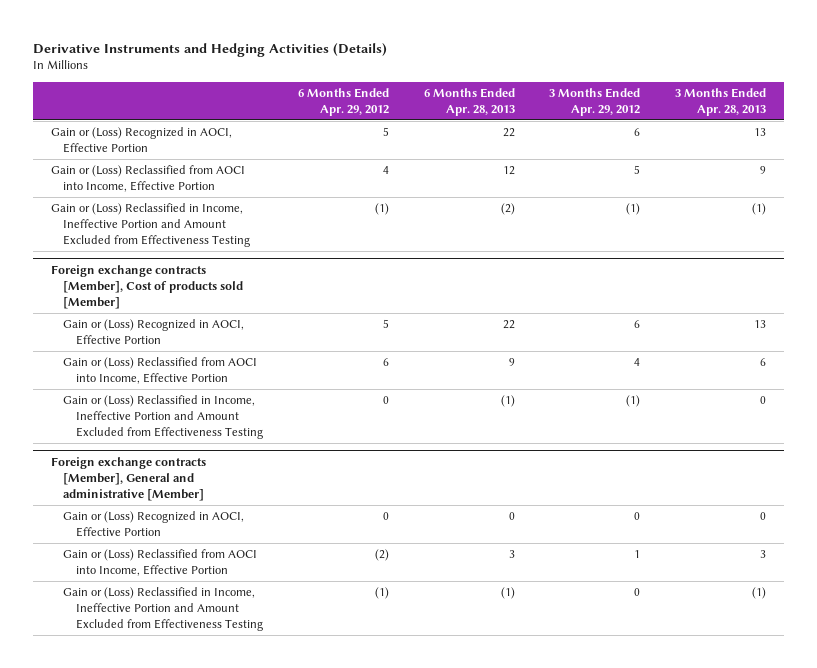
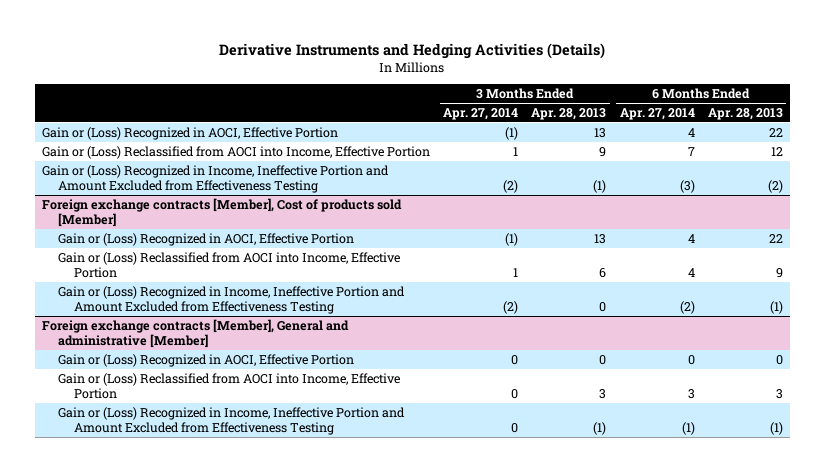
- | 6 Months Ended Apr. 29, 2012 | 6 Months Ended Apr. 28, 2013 | 3 Months Ended Apr. 29, 2012 | 3 Months Ended Apr. 28, 2013
+ | 3 Months Ended Apr. 27, 2014 | 3 Months Ended Apr. 28, 2013 | 6 Months Ended Apr. 27, 2014 | 6 Months Ended Apr. 28, 2013
- Gain or (Loss) Reclassified in Income, Ineffective Portion and Amount Excluded from Effectiveness Testing | (1) | (2) | (1) | (1)
+ Gain or (Loss) Recognized in Income, Ineffective Portion and Amount Excluded from Effectiveness Testing | (2) | (1) | (3) | (2)
@ Foreign exchange contracts [Member], Cost of products sold [Member]
- Gain or (Loss) Reclassified in Income, Ineffective Portion and Amount Excluded from Effectiveness Testing | 0 | (1) | (1) | 0
+ Gain or (Loss) Recognized in Income, Ineffective Portion and Amount Excluded from Effectiveness Testing | (2) | 0 | (2) | (1)
@ Foreign exchange contracts [Member], General and administrative [Member]
- Gain or (Loss) Reclassified in Income, Ineffective Portion and Amount Excluded from Effectiveness Testing | (1) | (1) | 0 | (1)
+ Gain or (Loss) Recognized in Income, Ineffective Portion and Amount Excluded from Effectiveness Testing | 0 | (1) | (1) | (1)

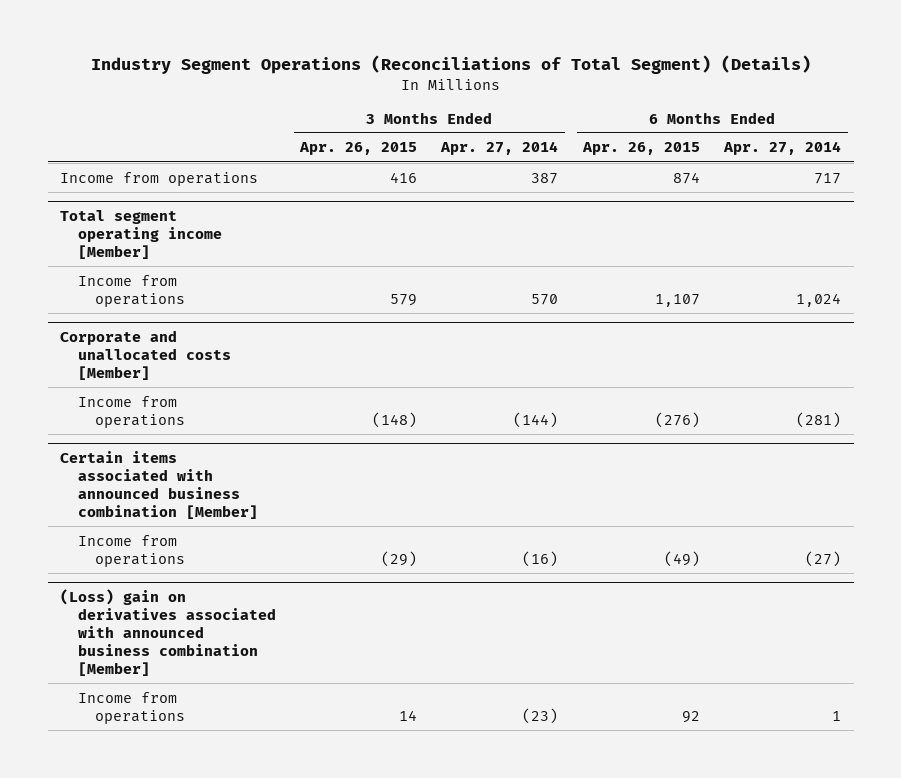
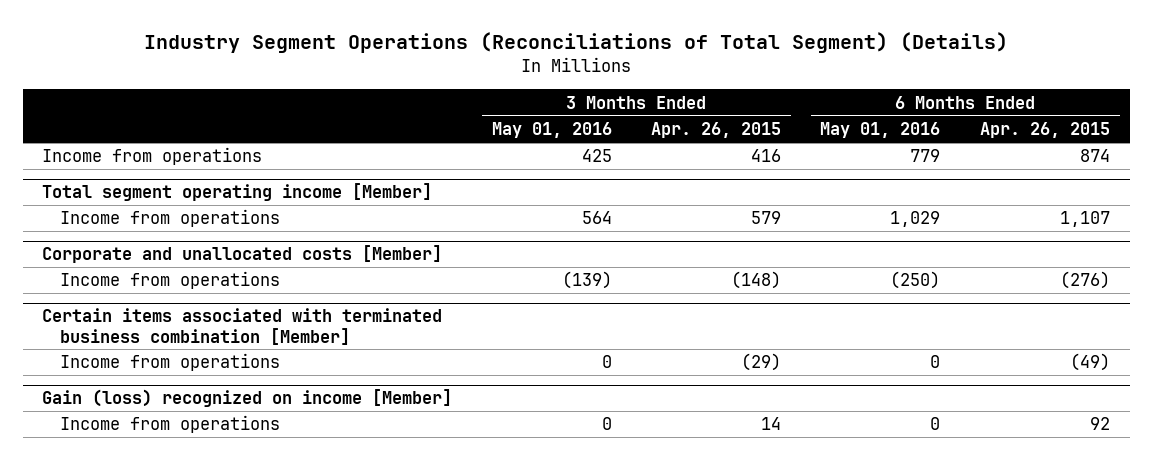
- | 3 Months Ended Apr. 26, 2015 | 3 Months Ended Apr. 27, 2014 | 6 Months Ended Apr. 26, 2015 | 6 Months Ended Apr. 27, 2014
+ | 3 Months Ended May 01, 2016 | 3 Months Ended Apr. 26, 2015 | 6 Months Ended May 01, 2016 | 6 Months Ended Apr. 26, 2015
- Certain items associated with announced business combination [Member]
+ Certain items associated with terminated business combination [Member]
- (Loss) gain on derivatives associated with announced business combination [Member]
+ Gain (loss) recognized on income [Member]

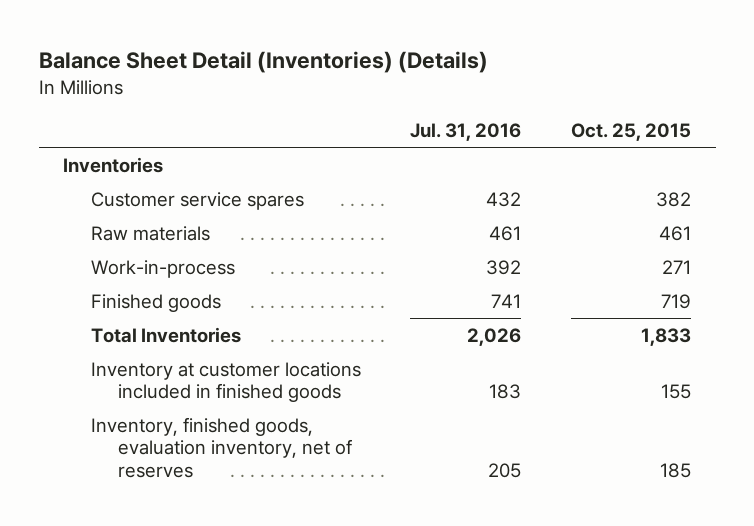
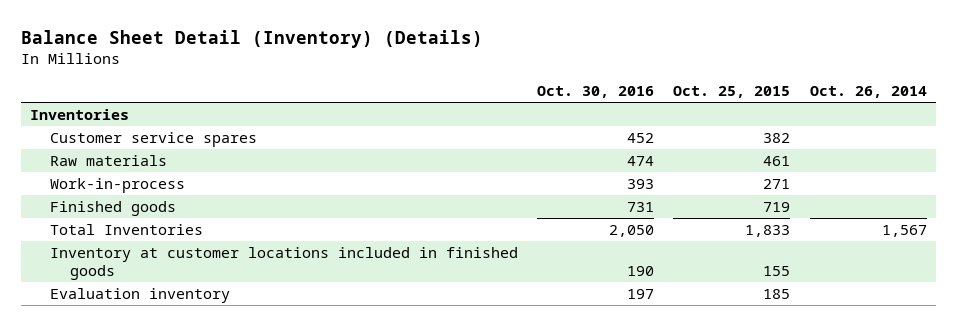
- Balance Sheet Detail (Inventories) (Details)
+ Balance Sheet Detail (Inventory) (Details)
- | Jul. 31, 2016 | Oct. 25, 2015
+ | Oct. 30, 2016 | Oct. 25, 2015 | Oct. 26, 2014
- Inventory, finished goods, evaluation inventory, net of reserves | 205 | 185
+ Evaluation inventory | 197 | 185 |

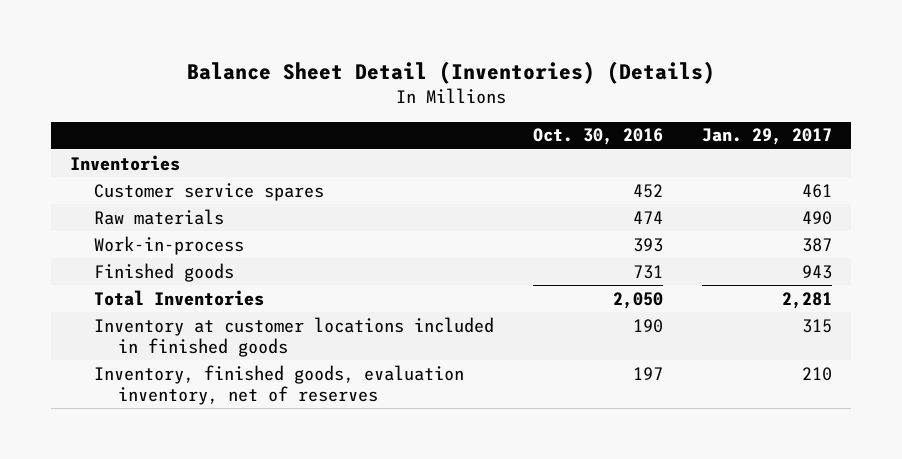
- Balance Sheet Detail (Inventory) (Details)
+ Balance Sheet Detail (Inventories) (Details)
- | Oct. 30, 2016 | Oct. 25, 2015 | Oct. 26, 2014
+ | Oct. 30, 2016 | Jan. 29, 2017
- Evaluation inventory | 197 | 185 |
+ Inventory, finished goods, evaluation inventory, net of reserves | 197 | 210

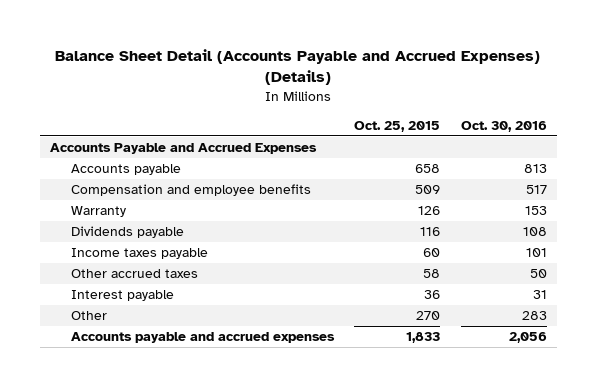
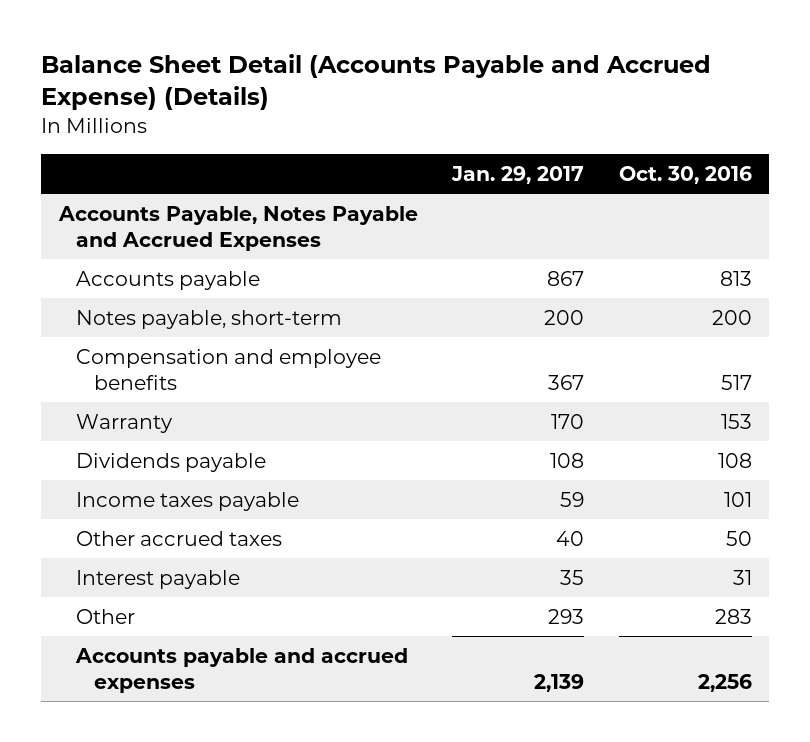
- Balance Sheet Detail (Accounts Payable and Accrued Expenses) (Details)
+ Balance Sheet Detail (Accounts Payable and Accrued Expense) (Details)
- | Oct. 25, 2015 | Oct. 30, 2016
+ | Jan. 29, 2017 | Oct. 30, 2016
- Accounts Payable and Accrued Expenses
+ Accounts Payable, Notes Payable and Accrued Expenses
+ Notes payable, short-term | 200 | 200
- Accounts payable and accrued expenses | 1,833 | 2,056
+ Accounts payable and accrued expenses | 2,139 | 2,256

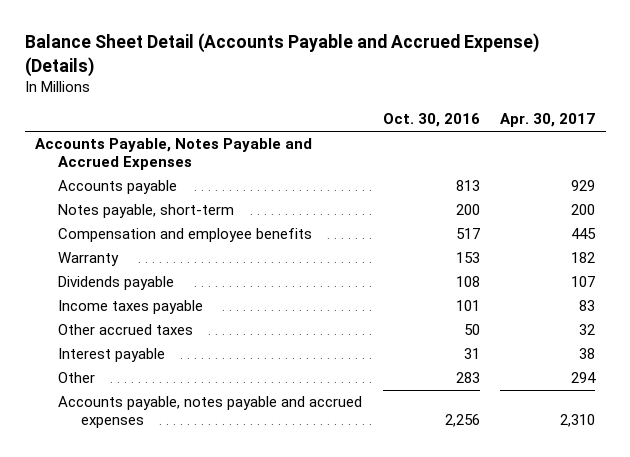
- | Jan. 29, 2017 | Oct. 30, 2016
+ | Oct. 30, 2016 | Apr. 30, 2017
- Accounts payable and accrued expenses | 2,139 | 2,256
+ Accounts payable, notes payable and accrued expenses | 2,256 | 2,310

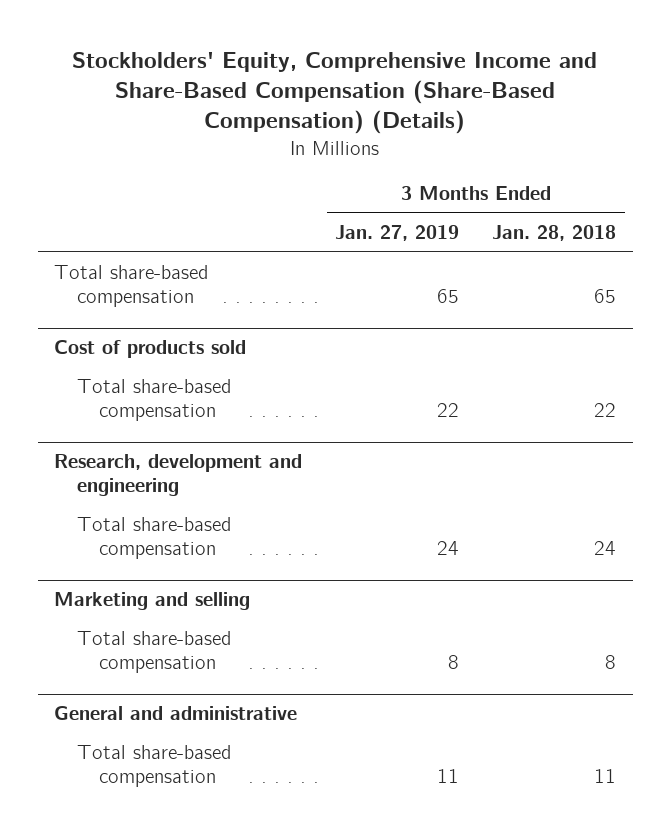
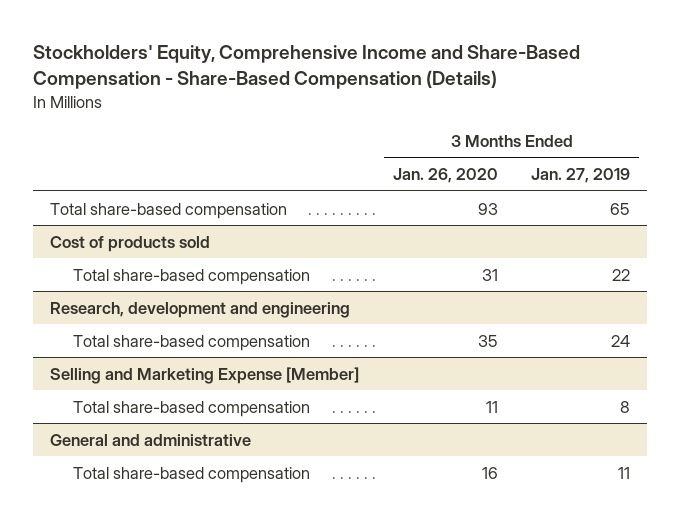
- Stockholders' Equity, Comprehensive Income and Share-Based Compensation (Share-Based Compensation) (Details)
+ Stockholders' Equity, Comprehensive Income and Share-Based Compensation - Share-Based Compensation (Details)
- | 3 Months Ended Jan. 27, 2019 | 3 Months Ended Jan. 28, 2018
+ | 3 Months Ended Jan. 26, 2020 | 3 Months Ended Jan. 27, 2019
- Marketing and selling
+ Selling and Marketing Expense [Member]

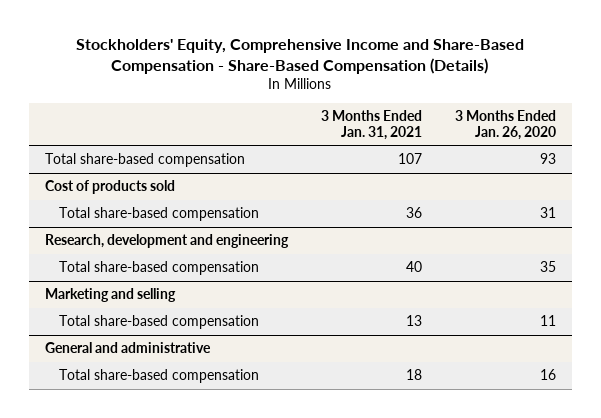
- | 3 Months Ended Jan. 26, 2020 | 3 Months Ended Jan. 27, 2019
+ | 3 Months Ended Jan. 31, 2021 | 3 Months Ended Jan. 26, 2020
- Selling and Marketing Expense [Member]
+ Marketing and selling

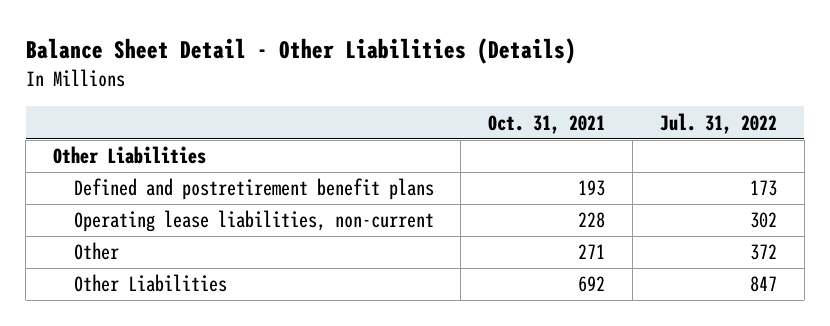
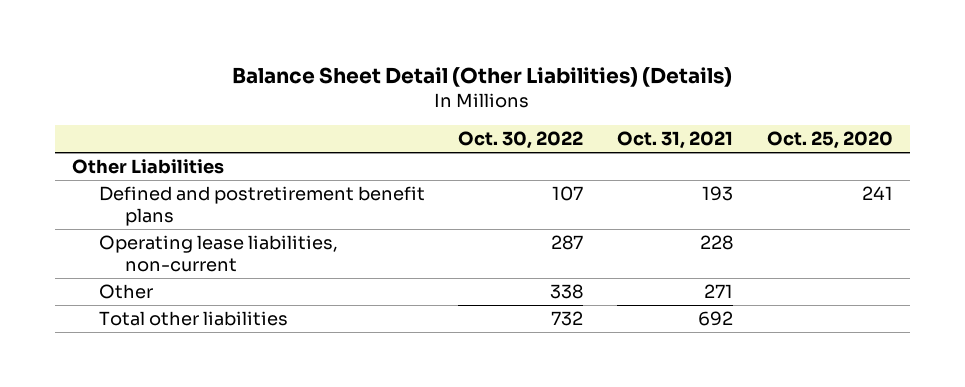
- Balance Sheet Detail - Other Liabilities (Details)
+ Balance Sheet Detail (Other Liabilities) (Details)
- | Oct. 31, 2021 | Jul. 31, 2022
+ | Oct. 30, 2022 | Oct. 31, 2021 | Oct. 25, 2020
- Other Liabilities | 692 | 847
+ Total other liabilities | 732 | 692 |

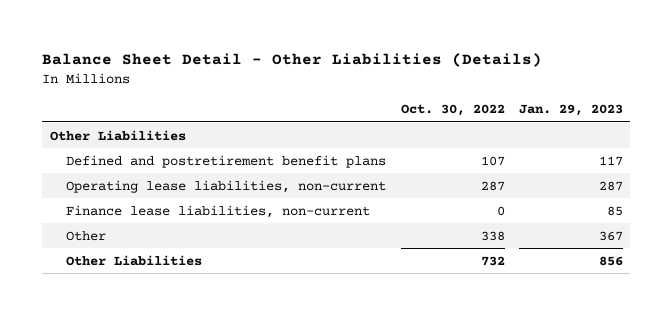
- Balance Sheet Detail (Other Liabilities) (Details)
+ Balance Sheet Detail - Other Liabilities (Details)
- | Oct. 30, 2022 | Oct. 31, 2021 | Oct. 25, 2020
+ | Oct. 30, 2022 | Jan. 29, 2023
+ Finance lease liabilities, non-current | 0 | 85
- Total other liabilities | 732 | 692 |
+ Other Liabilities | 732 | 856

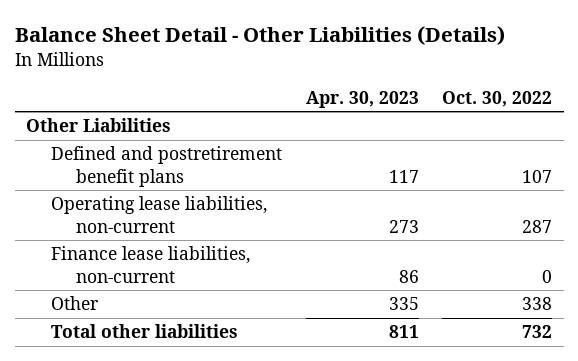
- | Oct. 30, 2022 | Jan. 29, 2023
+ | Apr. 30, 2023 | Oct. 30, 2022
- Other Liabilities | 732 | 856
+ Total other liabilities | 811 | 732

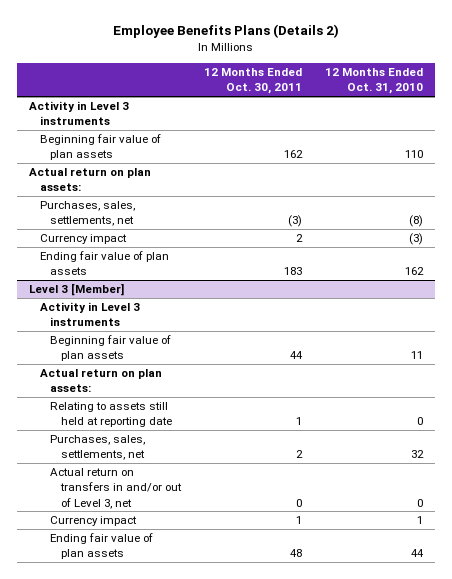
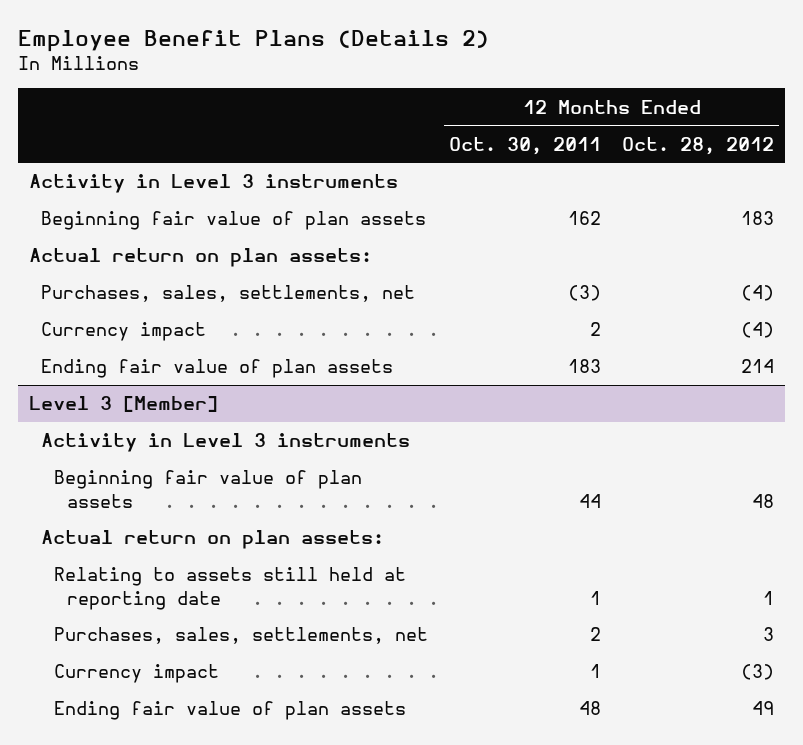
- Employee Benefits Plans (Details 2)
+ Employee Benefit Plans (Details 2)
- | 12 Months Ended Oct. 30, 2011 | 12 Months Ended Oct. 31, 2010
+ | 12 Months Ended Oct. 30, 2011 | 12 Months Ended Oct. 28, 2012
@ Level 3 [Member]
- Actual return on transfers in and/or out of Level 3, net | 0 | 0

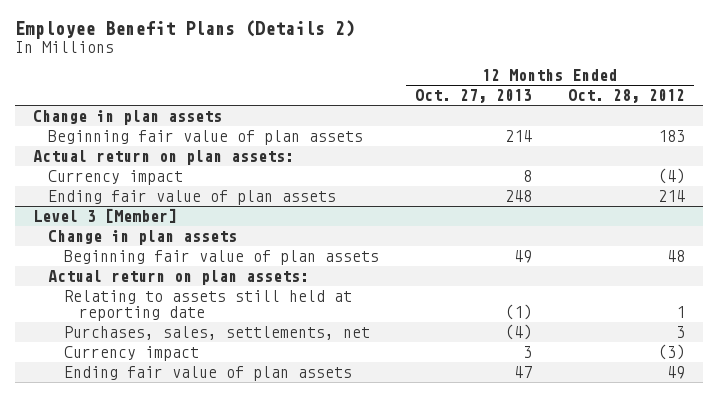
- | 12 Months Ended Oct. 30, 2011 | 12 Months Ended Oct. 28, 2012
+ | 12 Months Ended Oct. 27, 2013 | 12 Months Ended Oct. 28, 2012
- Activity in Level 3 instruments
+ Change in plan assets
- Purchases, sales, settlements, net | (3) | (4)
@ Level 3 [Member]
- Activity in Level 3 instruments
+ Change in plan assets

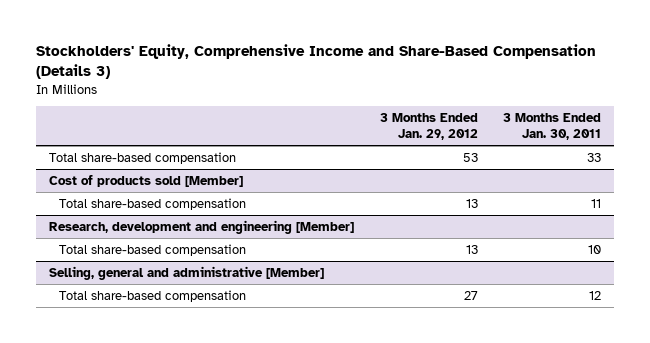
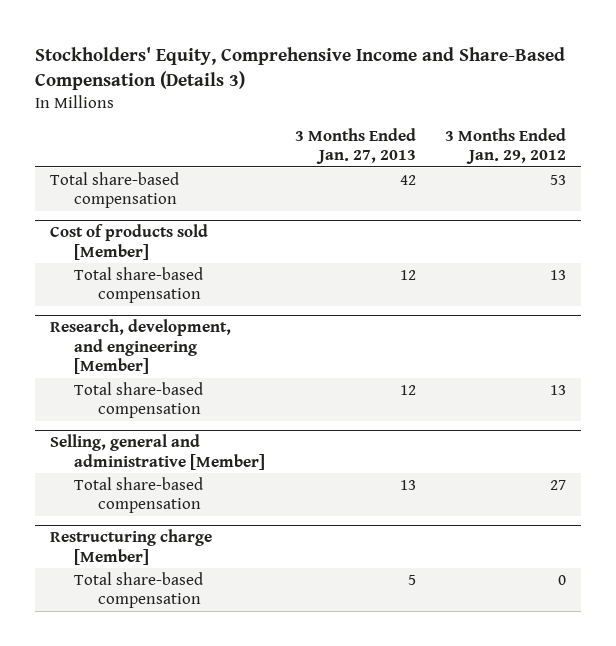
- | 3 Months Ended Jan. 29, 2012 | 3 Months Ended Jan. 30, 2011
+ | 3 Months Ended Jan. 27, 2013 | 3 Months Ended Jan. 29, 2012
- Research, development and engineering [Member]
+ Research, development, and engineering [Member]
+ Restructuring charge [Member]
+ Total share-based compensation | 5 | 0

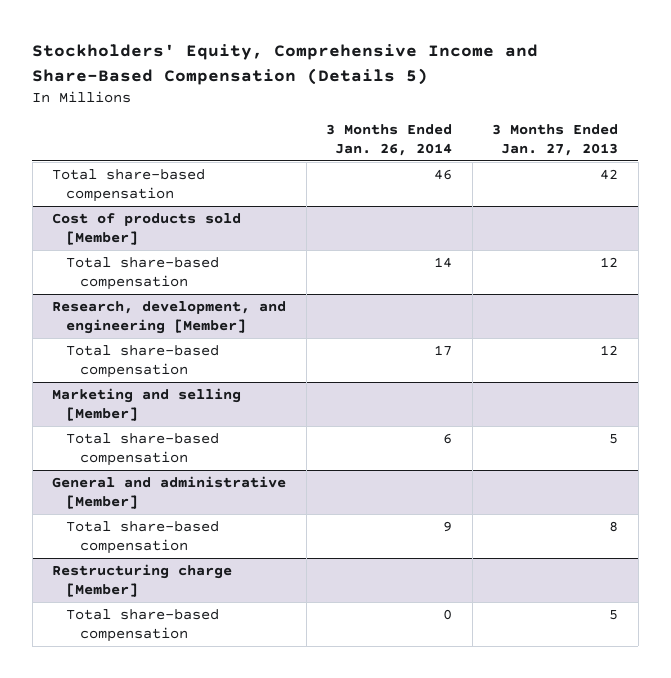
- Stockholders' Equity, Comprehensive Income and Share-Based Compensation (Details 3)
+ Stockholders' Equity, Comprehensive Income and Share-Based Compensation (Details 5)
- | 3 Months Ended Jan. 27, 2013 | 3 Months Ended Jan. 29, 2012
+ | 3 Months Ended Jan. 26, 2014 | 3 Months Ended Jan. 27, 2013
- Selling, general and administrative [Member]
- Total share-based compensation | 13 | 27
+ Marketing and selling [Member]
+ Total share-based compensation | 6 | 5
+ General and administrative [Member]
+ Total share-based compensation | 9 | 8

